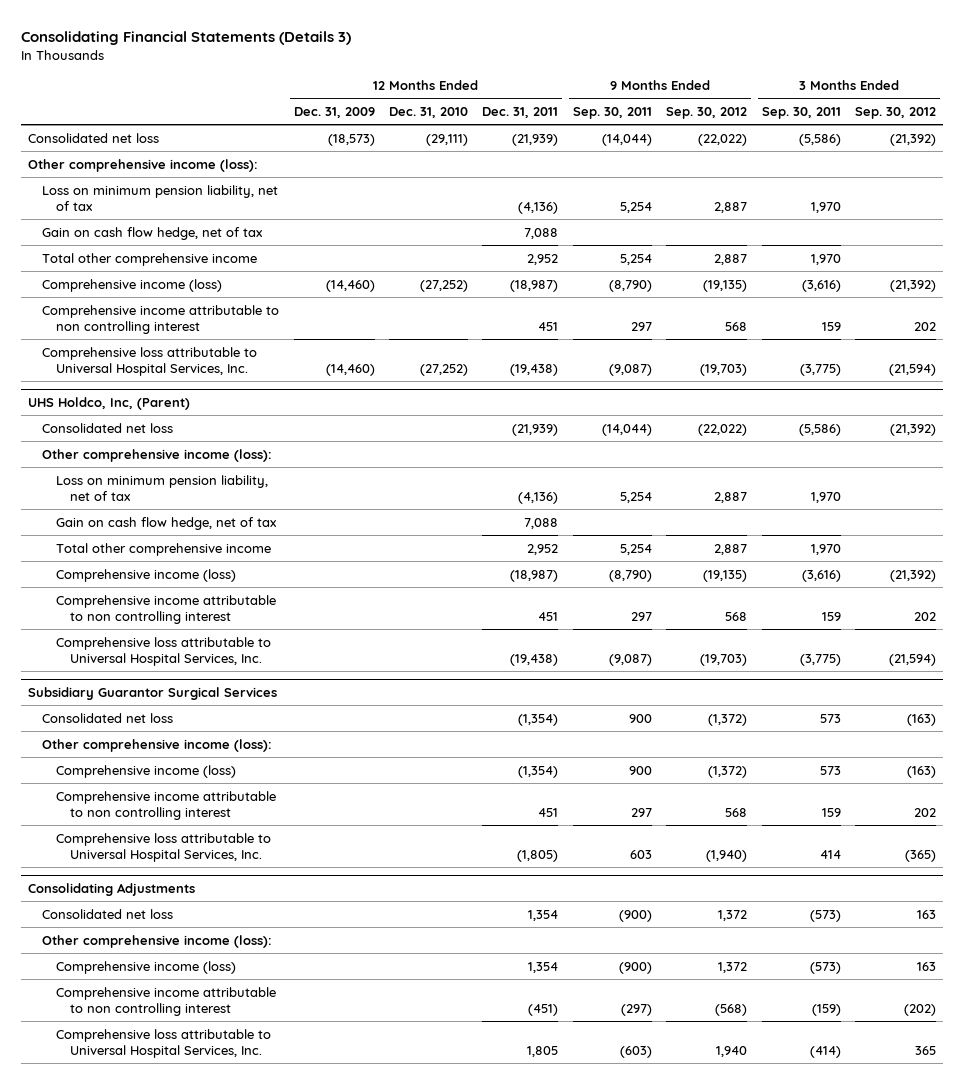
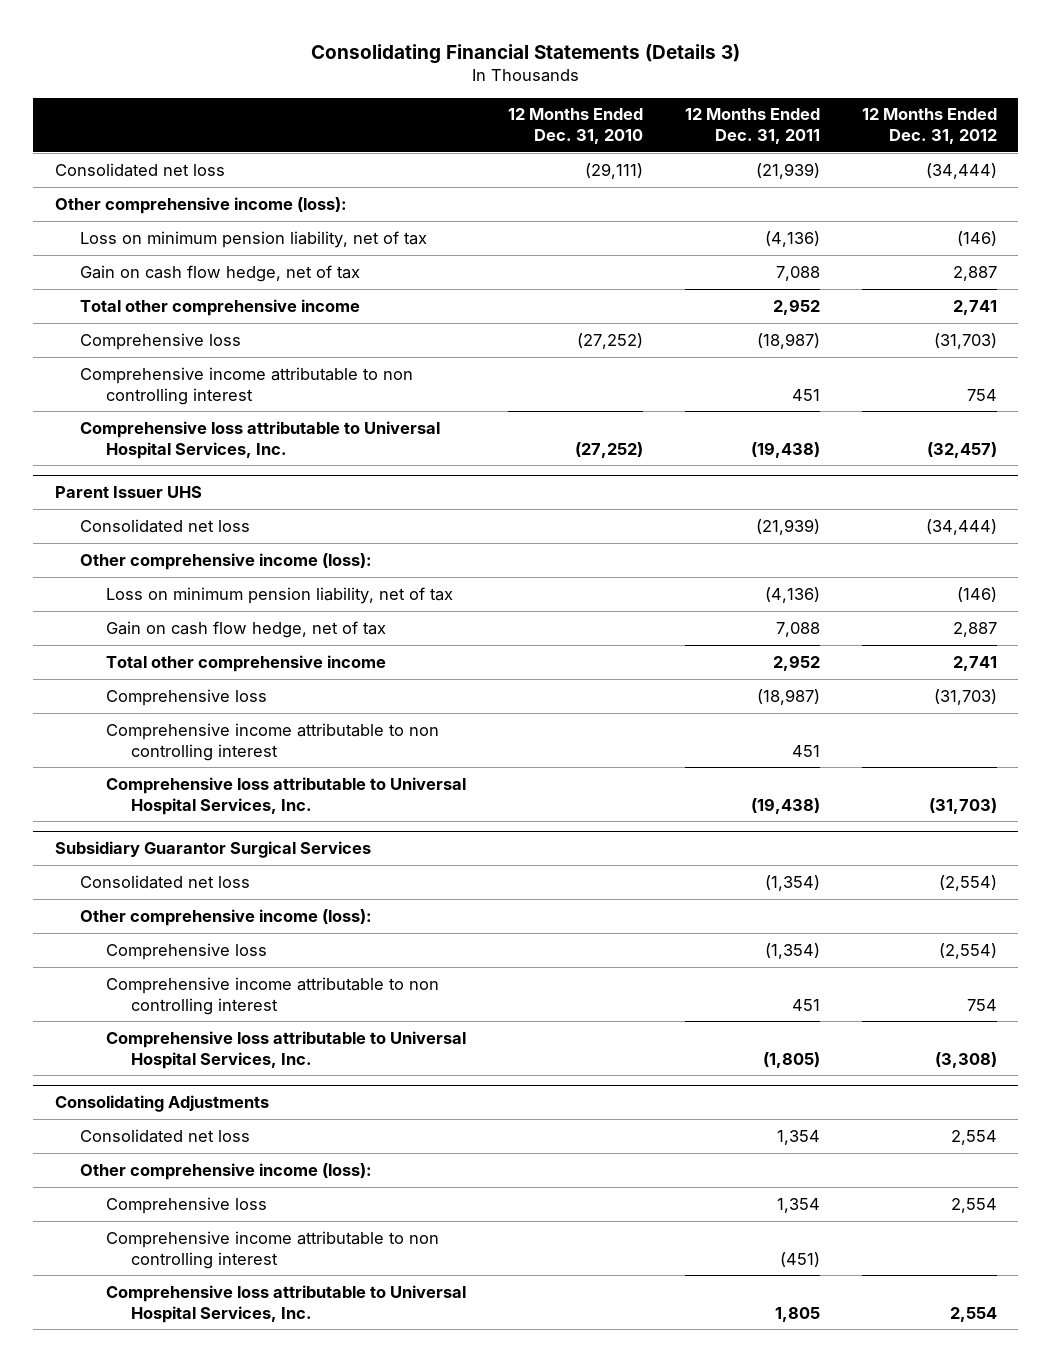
- | 12 Months Ended Dec. 31, 2009 | 12 Months Ended Dec. 31, 2010 | 12 Months Ended Dec. 31, 2011 | 9 Months Ended Sep. 30, 2011 | 9 Months Ended Sep. 30, 2012 | 3 Months Ended Sep. 30, 2011 | 3 Months Ended Sep. 30, 2012
+ | 12 Months Ended Dec. 31, 2010 | 12 Months Ended Dec. 31, 2011 | 12 Months Ended Dec. 31, 2012
- Comprehensive income (loss) | (14,460) | (27,252) | (18,987) | (8,790) | (19,135) | (3,616) | (21,392)
+ Comprehensive loss | (27,252) | (18,987) | (31,703)
- UHS Holdco, Inc, (Parent)
+ Parent Issuer UHS
- Comprehensive income (loss) | | | (18,987) | (8,790) | (19,135) | (3,616) | (21,392)
+ Comprehensive loss | | (18,987) | (31,703)
@ Subsidiary Guarantor Surgical Services
- Comprehensive income (loss) | | | (1,354) | 900 | (1,372) | 573 | (163)
+ Comprehensive loss | | (1,354) | (2,554)
@ Consolidating Adjustments
- Comprehensive income (loss) | | | 1,354 | (900) | 1,372 | (573) | 163
+ Comprehensive loss | | 1,354 | 2,554

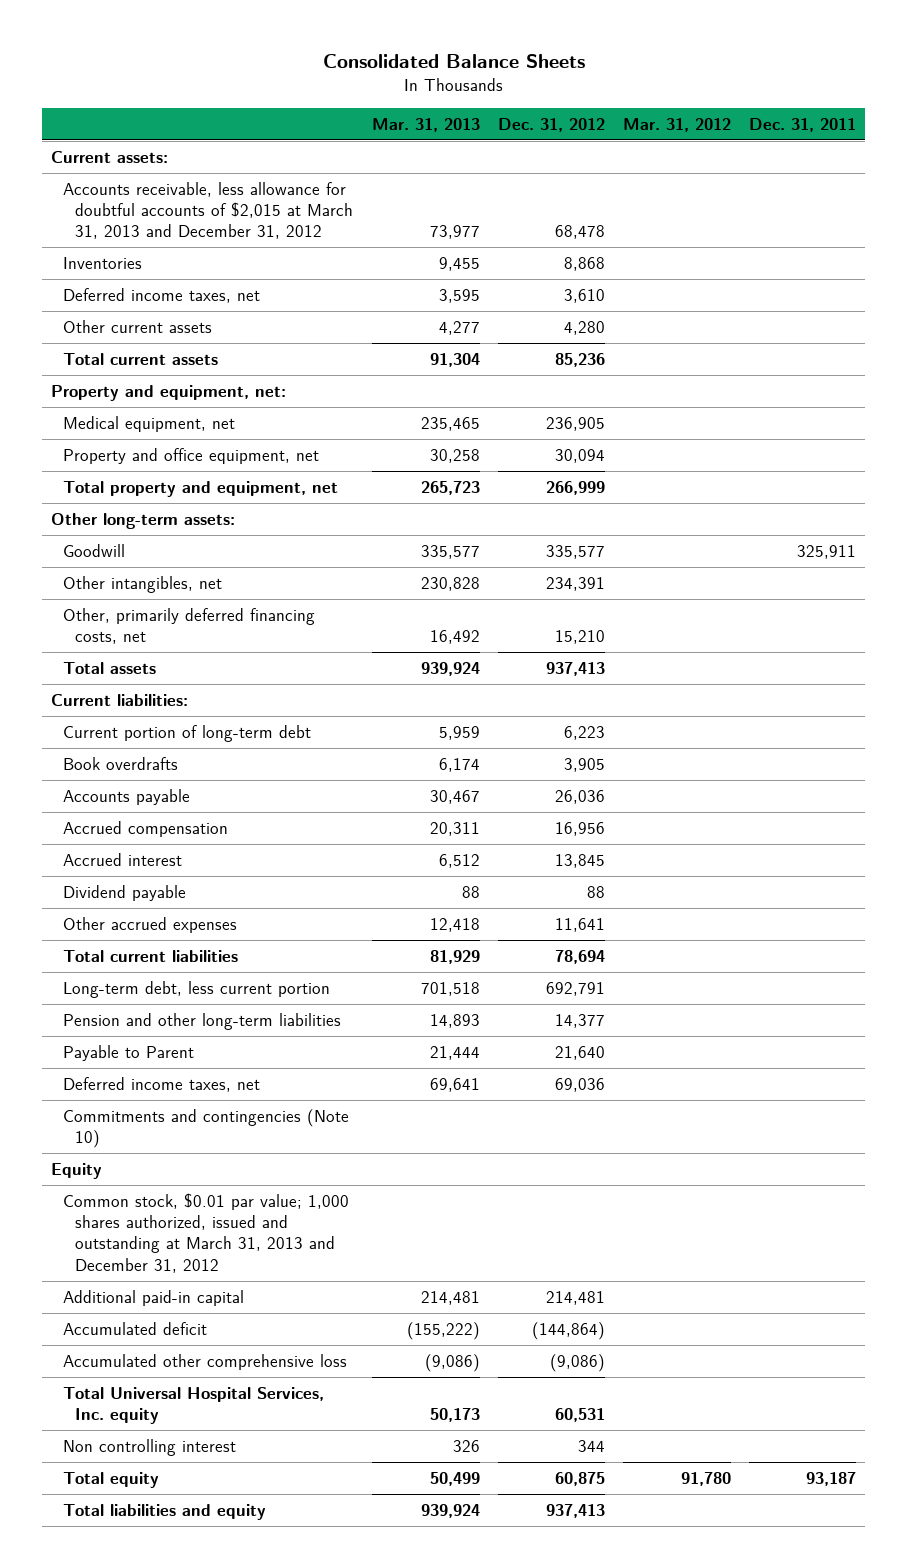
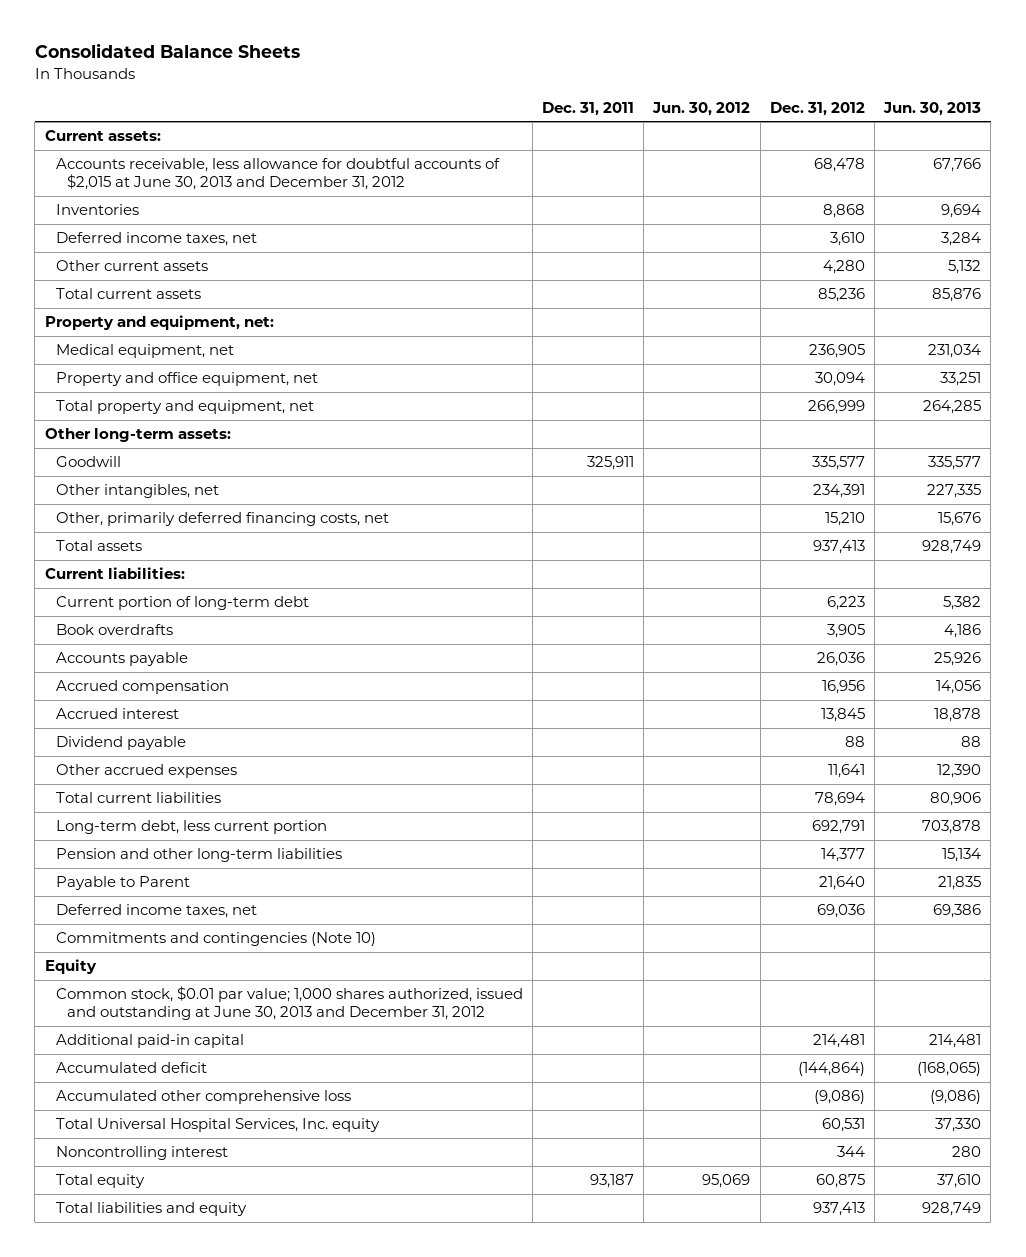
- | Mar. 31, 2013 | Dec. 31, 2012 | Mar. 31, 2012 | Dec. 31, 2011
+ | Dec. 31, 2011 | Jun. 30, 2012 | Dec. 31, 2012 | Jun. 30, 2013
- Accounts receivable, less allowance for doubtful accounts of $2,015 at March 31, 2013 and December 31, 2012 | 73,977 | 68,478 | |
+ Accounts receivable, less allowance for doubtful accounts of $2,015 at June 30, 2013 and December 31, 2012 | | | 68,478 | 67,766
- Common stock, $0.01 par value; 1,000 shares authorized, issued and outstanding at March 31, 2013 and December 31, 2012
+ Common stock, $0.01 par value; 1,000 shares authorized, issued and outstanding at June 30, 2013 and December 31, 2012
- Non controlling interest | 326 | 344 | |
+ Noncontrolling interest | | | 344 | 280

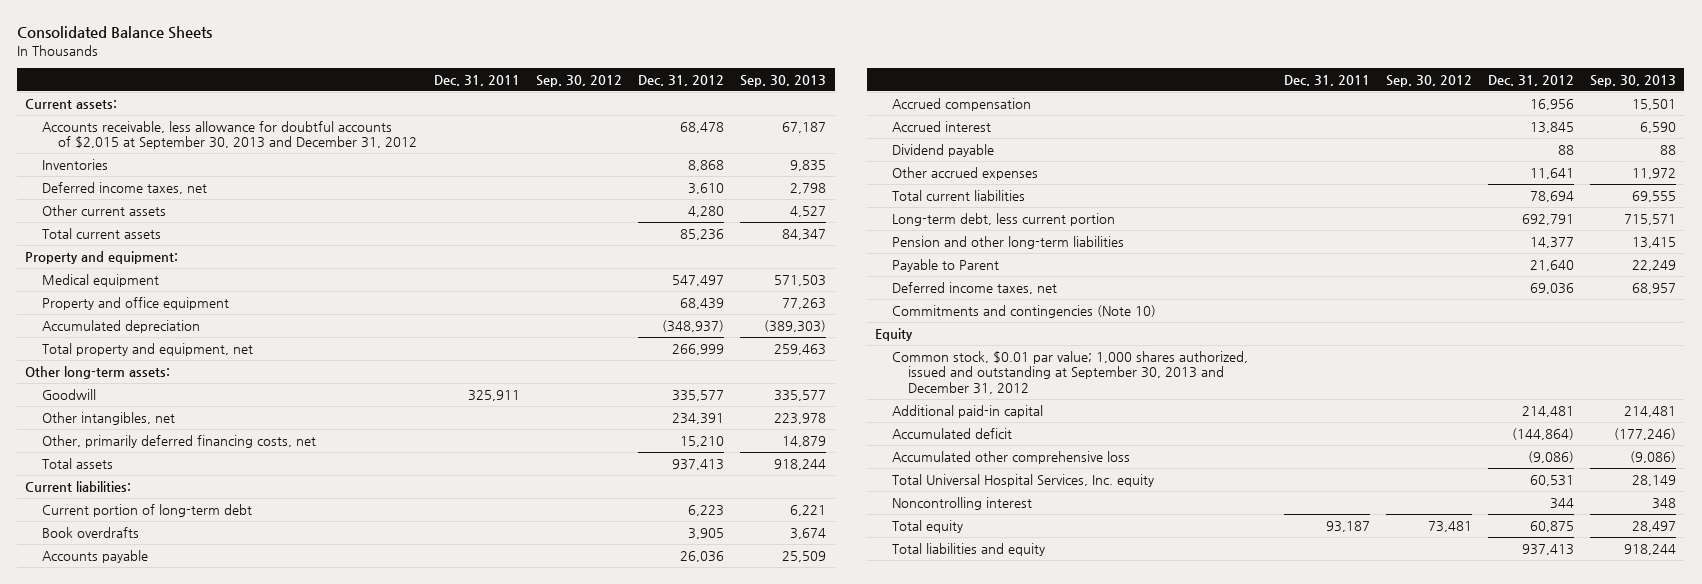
- | Dec. 31, 2011 | Jun. 30, 2012 | Dec. 31, 2012 | Jun. 30, 2013
+ | Dec. 31, 2011 | Sep. 30, 2012 | Dec. 31, 2012 | Sep. 30, 2013
- Accounts receivable, less allowance for doubtful accounts of $2,015 at June 30, 2013 and December 31, 2012 | | | 68,478 | 67,766
+ Accounts receivable, less allowance for doubtful accounts of $2,015 at September 30, 2013 and December 31, 2012 | | | 68,478 | 67,187
- Property and equipment, net:
- Medical equipment, net | | | 236,905 | 231,034
- Property and office equipment, net | | | 30,094 | 33,251
+ Property and equipment:
+ Medical equipment | | | 547,497 | 571,503
+ Property and office equipment | | | 68,439 | 77,263
+ Accumulated depreciation | | | (348,937) | (389,303)
- Common stock, $0.01 par value; 1,000 shares authorized, issued and outstanding at June 30, 2013 and December 31, 2012
+ Common stock, $0.01 par value; 1,000 shares authorized, issued and outstanding at September 30, 2013 and December 31, 2012

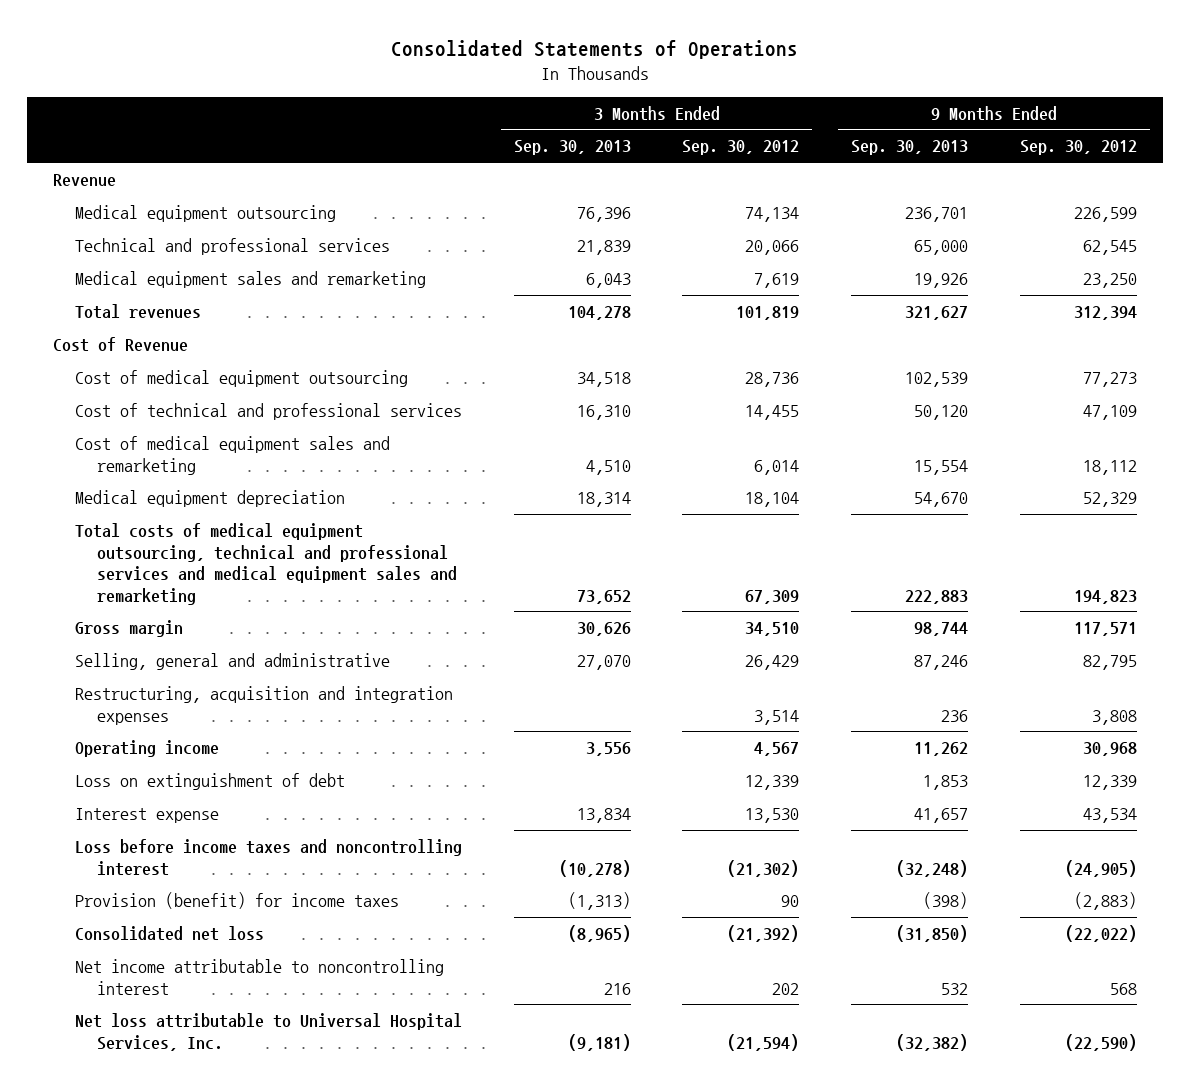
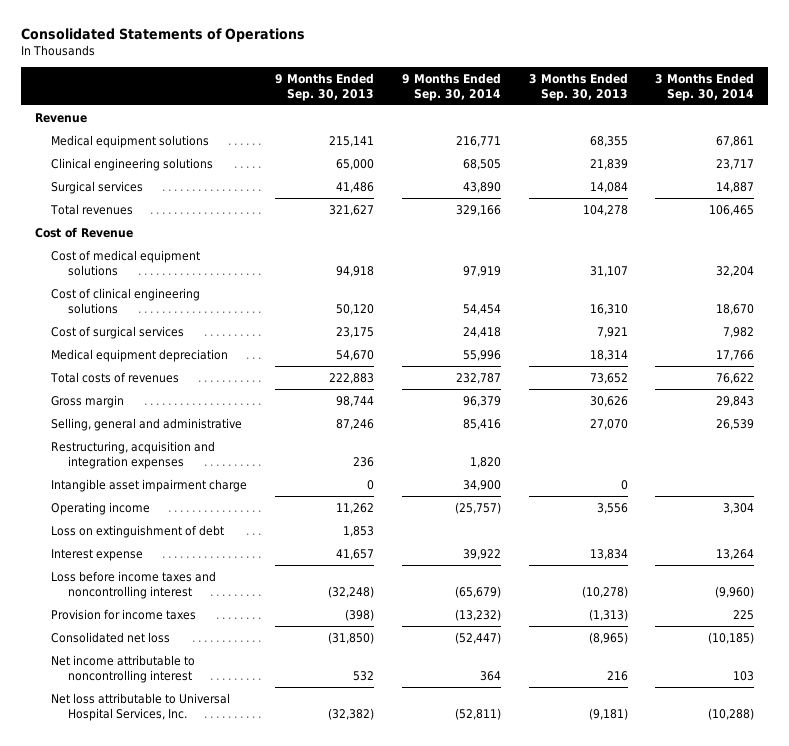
- | 3 Months Ended Sep. 30, 2013 | 3 Months Ended Sep. 30, 2012 | 9 Months Ended Sep. 30, 2013 | 9 Months Ended Sep. 30, 2012
+ | 9 Months Ended Sep. 30, 2013 | 9 Months Ended Sep. 30, 2014 | 3 Months Ended Sep. 30, 2013 | 3 Months Ended Sep. 30, 2014
- Medical equipment outsourcing | 76,396 | 74,134 | 236,701 | 226,599
- Technical and professional services | 21,839 | 20,066 | 65,000 | 62,545
- Medical equipment sales and remarketing | 6,043 | 7,619 | 19,926 | 23,250
+ Medical equipment solutions | 215,141 | 216,771 | 68,355 | 67,861
+ Clinical engineering solutions | 65,000 | 68,505 | 21,839 | 23,717
+ Surgical services | 41,486 | 43,890 | 14,084 | 14,887
- Cost of medical equipment outsourcing | 34,518 | 28,736 | 102,539 | 77,273
- Cost of technical and professional services | 16,310 | 14,455 | 50,120 | 47,109
- Cost of medical equipment sales and remarketing | 4,510 | 6,014 | 15,554 | 18,112
+ Cost of medical equipment solutions | 94,918 | 97,919 | 31,107 | 32,204
+ Cost of clinical engineering solutions | 50,120 | 54,454 | 16,310 | 18,670
+ Cost of surgical services | 23,175 | 24,418 | 7,921 | 7,982
- Total costs of medical equipment outsourcing, technical and professional services and medical equipment sales and remarketing | 73,652 | 67,309 | 222,883 | 194,823
+ Total costs of revenues | 222,883 | 232,787 | 73,652 | 76,622
+ Intangible asset impairment charge | 0 | 34,900 | 0 |
- Provision (benefit) for income taxes | (1,313) | 90 | (398) | (2,883)
+ Provision for income taxes | (398) | (13,232) | (1,313) | 225

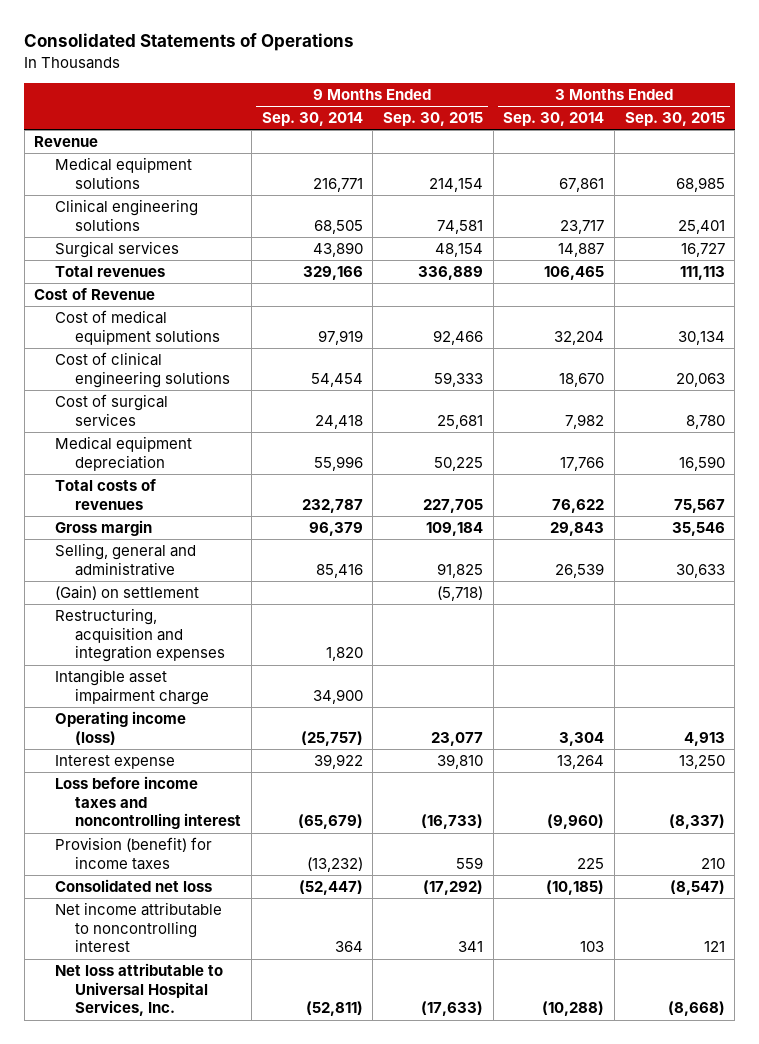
- | 9 Months Ended Sep. 30, 2013 | 9 Months Ended Sep. 30, 2014 | 3 Months Ended Sep. 30, 2013 | 3 Months Ended Sep. 30, 2014
+ | 9 Months Ended Sep. 30, 2014 | 9 Months Ended Sep. 30, 2015 | 3 Months Ended Sep. 30, 2014 | 3 Months Ended Sep. 30, 2015
+ (Gain) on settlement | | (5,718) | |
- Operating income | 11,262 | (25,757) | 3,556 | 3,304
- Loss on extinguishment of debt | 1,853 | | |
+ Operating income (loss) | (25,757) | 23,077 | 3,304 | 4,913
- Provision for income taxes | (398) | (13,232) | (1,313) | 225
+ Provision (benefit) for income taxes | (13,232) | 559 | 225 | 210

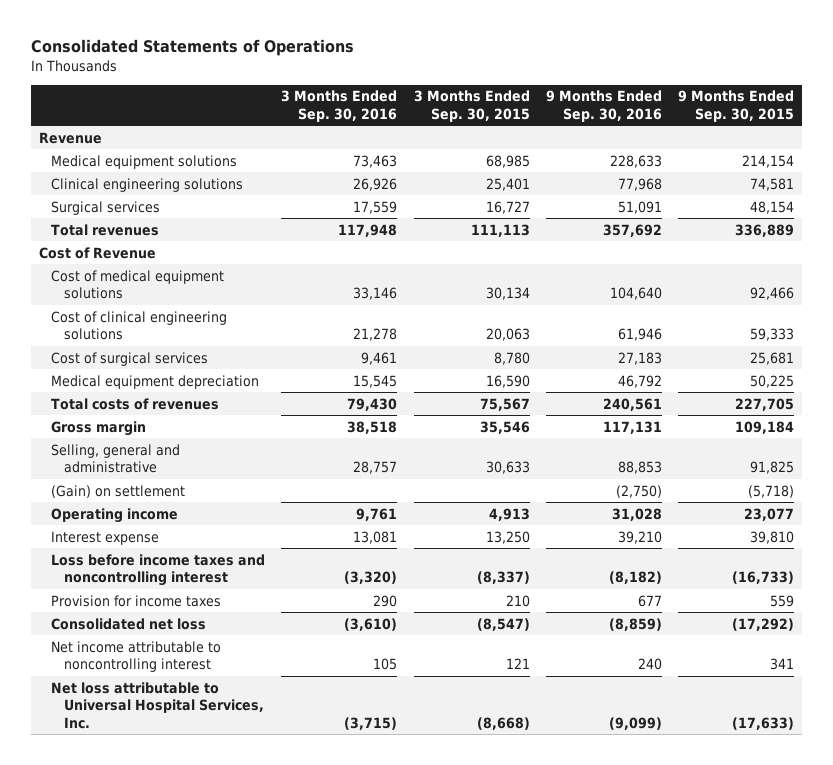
- | 9 Months Ended Sep. 30, 2014 | 9 Months Ended Sep. 30, 2015 | 3 Months Ended Sep. 30, 2014 | 3 Months Ended Sep. 30, 2015
+ | 3 Months Ended Sep. 30, 2016 | 3 Months Ended Sep. 30, 2015 | 9 Months Ended Sep. 30, 2016 | 9 Months Ended Sep. 30, 2015
- Restructuring, acquisition and integration expenses | 1,820 | | |
- Intangible asset impairment charge | 34,900 | | |
- Operating income (loss) | (25,757) | 23,077 | 3,304 | 4,913
+ Operating income | 9,761 | 4,913 | 31,028 | 23,077
- Provision (benefit) for income taxes | (13,232) | 559 | 225 | 210
+ Provision for income taxes | 290 | 210 | 677 | 559

